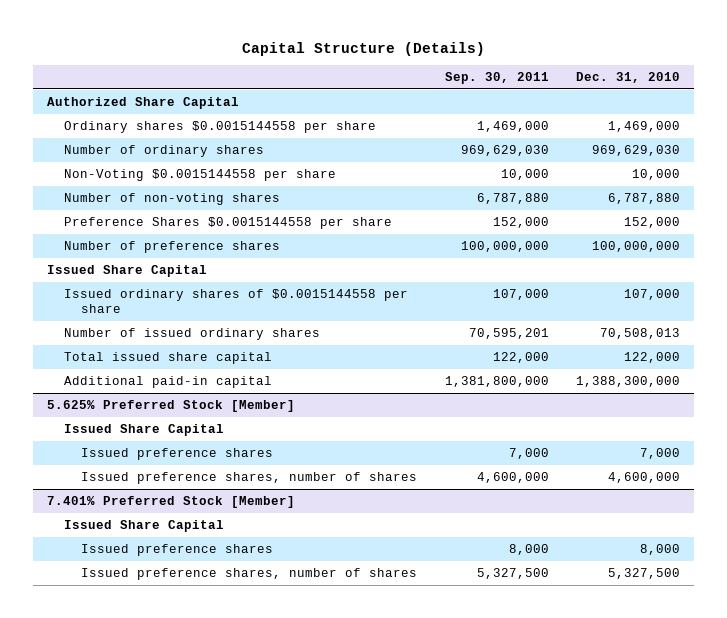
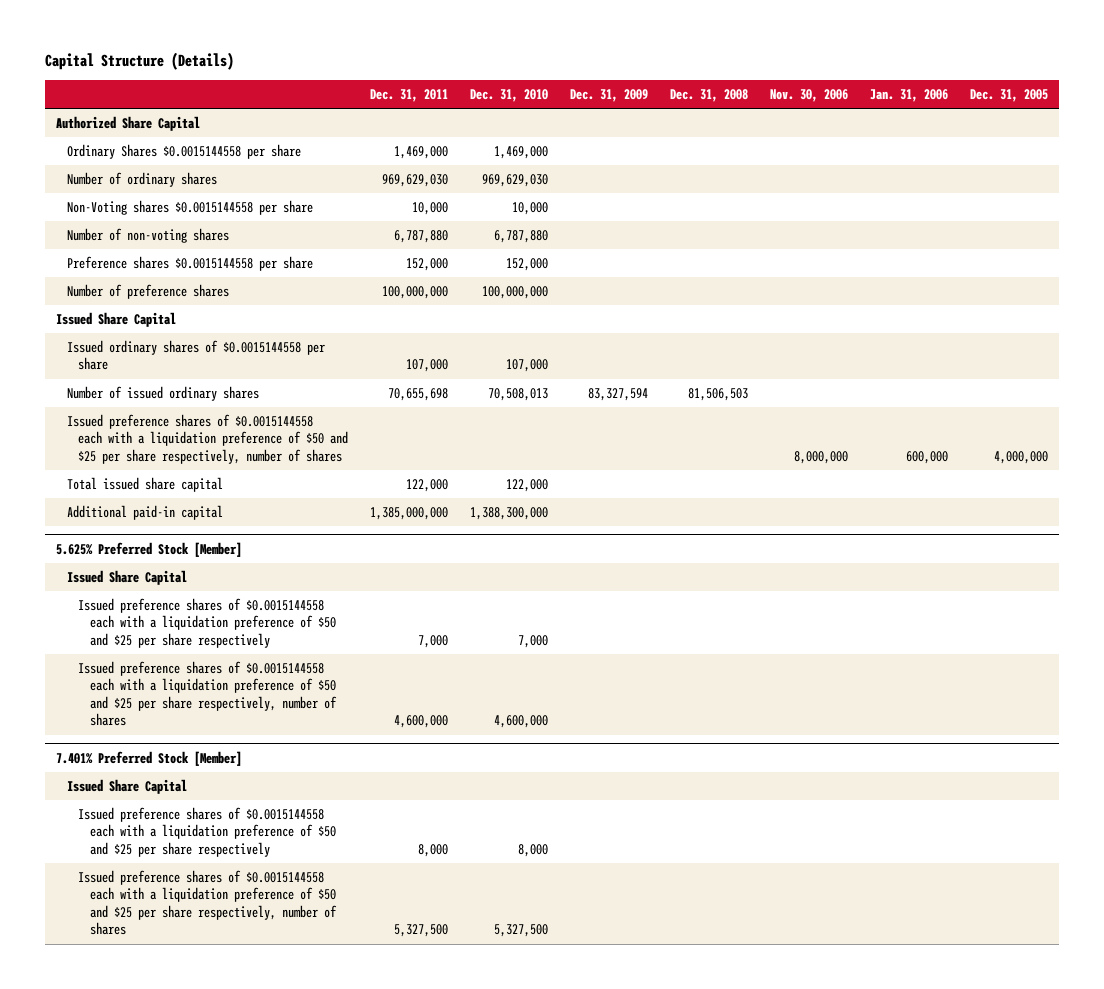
- | Sep. 30, 2011 | Dec. 31, 2010
+ | Dec. 31, 2011 | Dec. 31, 2010 | Dec. 31, 2009 | Dec. 31, 2008 | Nov. 30, 2006 | Jan. 31, 2006 | Dec. 31, 2005
- Ordinary shares $0.0015144558 per share | 1,469,000 | 1,469,000
+ Ordinary Shares $0.0015144558 per share | 1,469,000 | 1,469,000 | | | | |
- Non-Voting $0.0015144558 per share | 10,000 | 10,000
+ Non-Voting shares $0.0015144558 per share | 10,000 | 10,000 | | | | |
- Preference Shares $0.0015144558 per share | 152,000 | 152,000
+ Preference shares $0.0015144558 per share | 152,000 | 152,000 | | | | |
+ Issued preference shares of $0.0015144558 each with a liquidation preference of $50 and $25 per share respectively, number of shares | | | | | 8,000,000 | 600,000 | 4,000,000
@ 5.625% Preferred Stock [Member]
- Issued preference shares | 7,000 | 7,000
- Issued preference shares, number of shares | 4,600,000 | 4,600,000
+ Issued preference shares of $0.0015144558 each with a liquidation preference of $50 and $25 per share respectively | 7,000 | 7,000 | | | | |
+ Issued preference shares of $0.0015144558 each with a liquidation preference of $50 and $25 per share respectively, number of shares | 4,600,000 | 4,600,000 | | | | |
@ 7.401% Preferred Stock [Member]
- Issued preference shares | 8,000 | 8,000
- Issued preference shares, number of shares | 5,327,500 | 5,327,500
+ Issued preference shares of $0.0015144558 each with a liquidation preference of $50 and $25 per share respectively | 8,000 | 8,000 | | | | |
+ Issued preference shares of $0.0015144558 each with a liquidation preference of $50 and $25 per share respectively, number of shares | 5,327,500 | 5,327,500 | | | | |

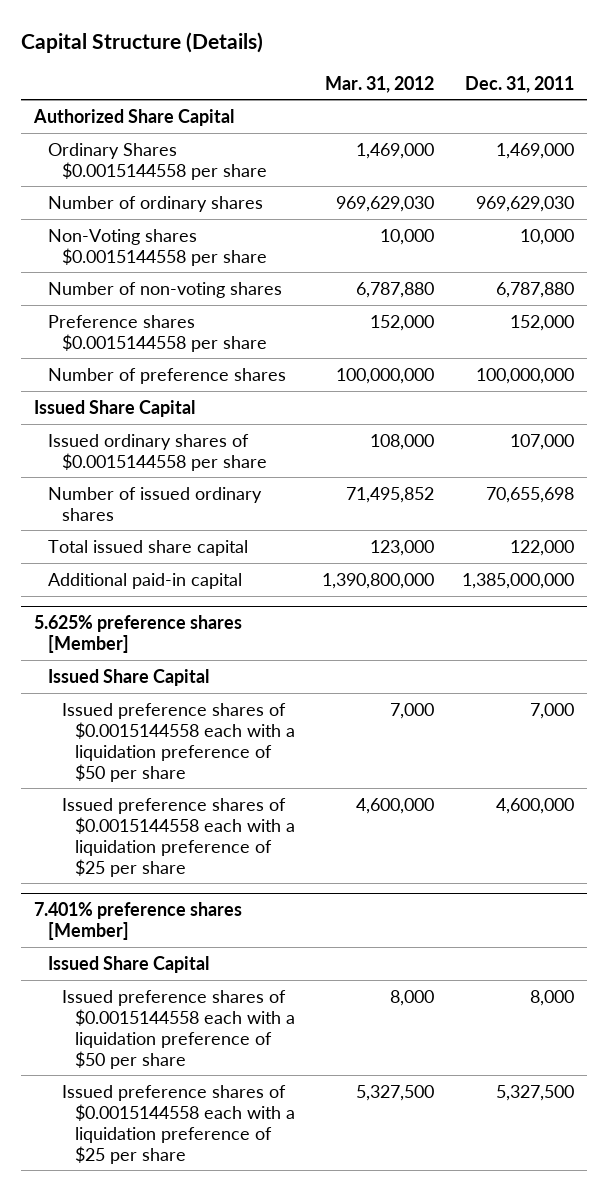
- | Dec. 31, 2011 | Dec. 31, 2010 | Dec. 31, 2009 | Dec. 31, 2008 | Nov. 30, 2006 | Jan. 31, 2006 | Dec. 31, 2005
+ | Mar. 31, 2012 | Dec. 31, 2011
- Issued preference shares of $0.0015144558 each with a liquidation preference of $50 and $25 per share respectively, number of shares | | | | | 8,000,000 | 600,000 | 4,000,000
- 5.625% Preferred Stock [Member]
+ 5.625% preference shares [Member]
- Issued preference shares of $0.0015144558 each with a liquidation preference of $50 and $25 per share respectively | 7,000 | 7,000 | | | | |
- Issued preference shares of $0.0015144558 each with a liquidation preference of $50 and $25 per share respectively, number of shares | 4,600,000 | 4,600,000 | | | | |
- 7.401% Preferred Stock [Member]
+ Issued preference shares of $0.0015144558 each with a liquidation preference of $50 per share | 7,000 | 7,000
+ Issued preference shares of $0.0015144558 each with a liquidation preference of $25 per share | 4,600,000 | 4,600,000
+ 7.401% preference shares [Member]
- Issued preference shares of $0.0015144558 each with a liquidation preference of $50 and $25 per share respectively | 8,000 | 8,000 | | | | |
- Issued preference shares of $0.0015144558 each with a liquidation preference of $50 and $25 per share respectively, number of shares | 5,327,500 | 5,327,500 | | | | |
+ Issued preference shares of $0.0015144558 each with a liquidation preference of $50 per share | 8,000 | 8,000
+ Issued preference shares of $0.0015144558 each with a liquidation preference of $25 per share | 5,327,500 | 5,327,500

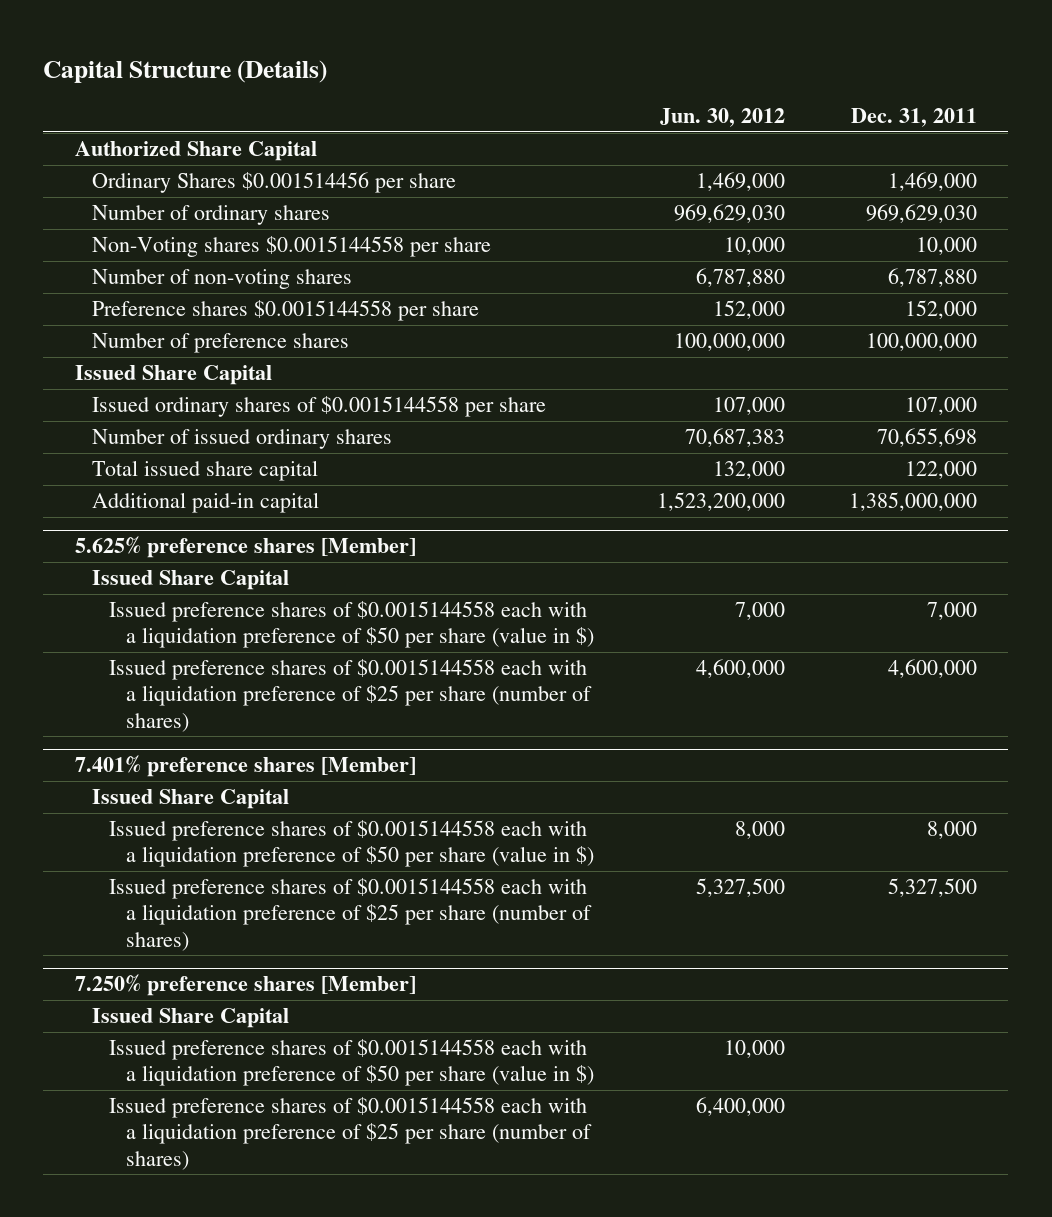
- | Mar. 31, 2012 | Dec. 31, 2011
+ | Jun. 30, 2012 | Dec. 31, 2011
- Ordinary Shares $0.0015144558 per share | 1,469,000 | 1,469,000
+ Ordinary Shares $0.001514456 per share | 1,469,000 | 1,469,000
@ 5.625% preference shares [Member]
- Issued preference shares of $0.0015144558 each with a liquidation preference of $50 per share | 7,000 | 7,000
- Issued preference shares of $0.0015144558 each with a liquidation preference of $25 per share | 4,600,000 | 4,600,000
+ Issued preference shares of $0.0015144558 each with a liquidation preference of $50 per share (value in $) | 7,000 | 7,000
+ Issued preference shares of $0.0015144558 each with a liquidation preference of $25 per share (number of shares) | 4,600,000 | 4,600,000
@ 7.401% preference shares [Member]
- Issued preference shares of $0.0015144558 each with a liquidation preference of $50 per share | 8,000 | 8,000
- Issued preference shares of $0.0015144558 each with a liquidation preference of $25 per share | 5,327,500 | 5,327,500
+ Issued preference shares of $0.0015144558 each with a liquidation preference of $50 per share (value in $) | 8,000 | 8,000
+ Issued preference shares of $0.0015144558 each with a liquidation preference of $25 per share (number of shares) | 5,327,500 | 5,327,500
+ 7.250% preference shares [Member]
+ Issued Share Capital
+ Issued preference shares of $0.0015144558 each with a liquidation preference of $50 per share (value in $) | 10,000 |
+ Issued preference shares of $0.0015144558 each with a liquidation preference of $25 per share (number of shares) | 6,400,000 |

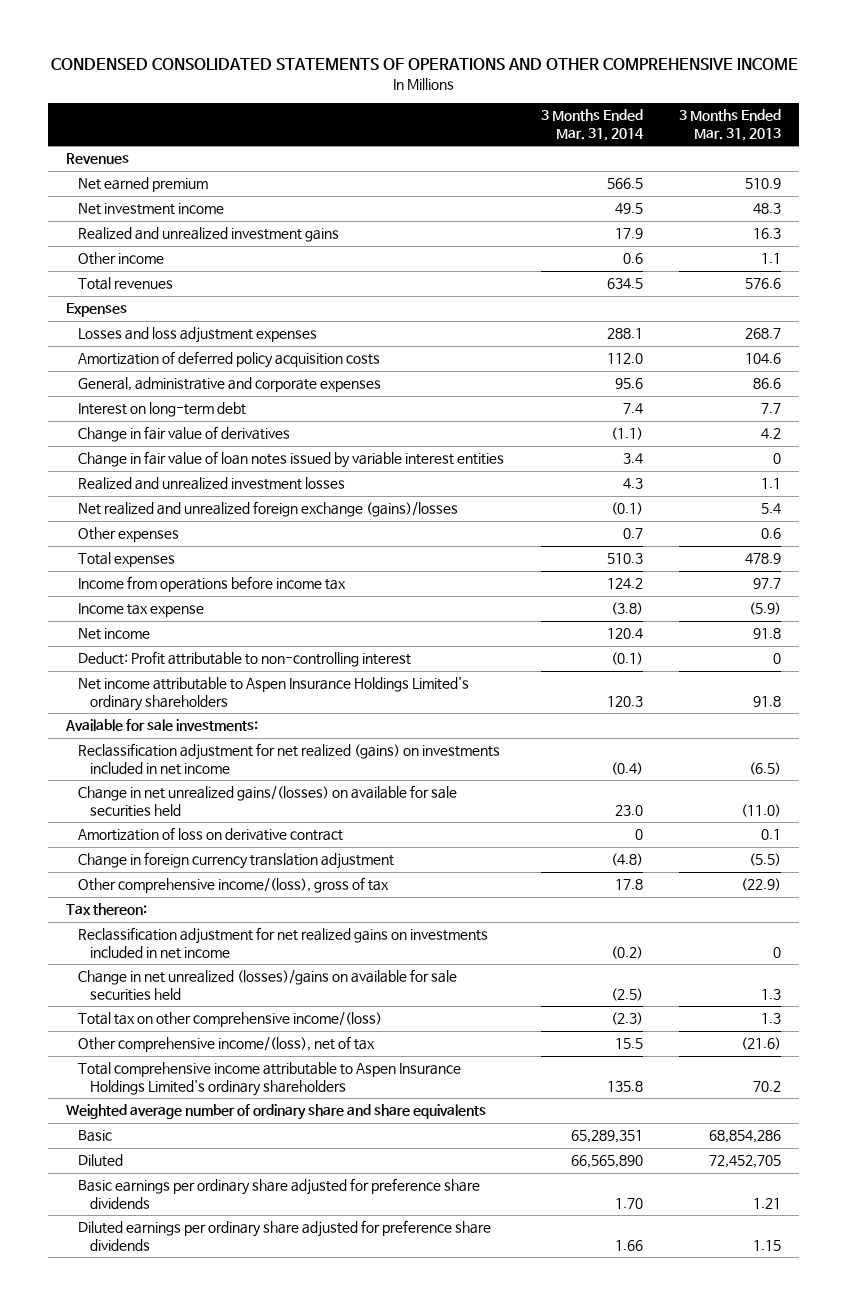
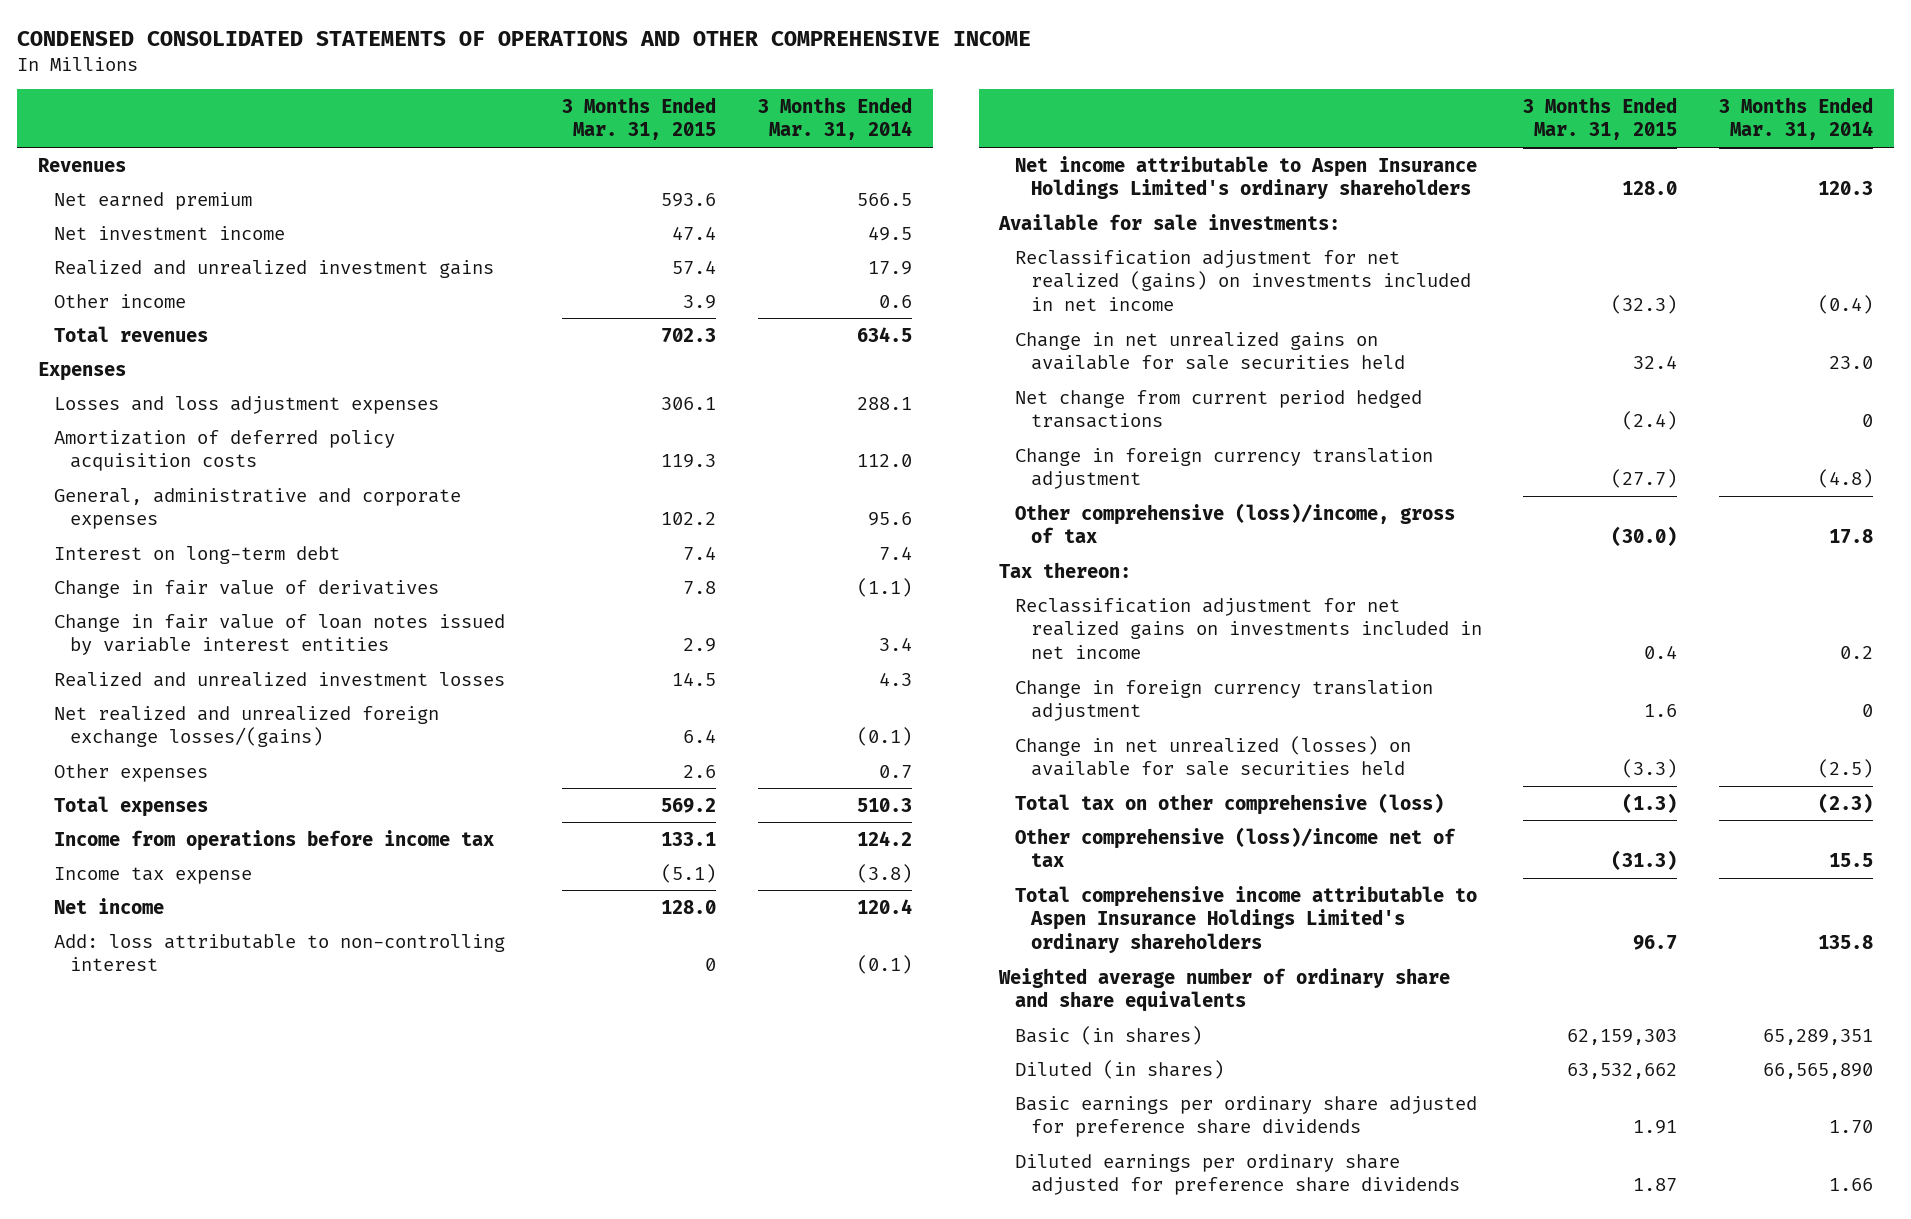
- | 3 Months Ended Mar. 31, 2014 | 3 Months Ended Mar. 31, 2013
+ | 3 Months Ended Mar. 31, 2015 | 3 Months Ended Mar. 31, 2014
- Net realized and unrealized foreign exchange (gains)/losses | (0.1) | 5.4
+ Net realized and unrealized foreign exchange losses/(gains) | 6.4 | (0.1)
- Deduct: Profit attributable to non-controlling interest | (0.1) | 0
+ Add: loss attributable to non-controlling interest | 0 | (0.1)
- Change in net unrealized gains/(losses) on available for sale securities held | 23.0 | (11.0)
- Amortization of loss on derivative contract | 0 | 0.1
+ Change in net unrealized gains on available for sale securities held | 32.4 | 23.0
+ Net change from current period hedged transactions | (2.4) | 0
- Other comprehensive income/(loss), gross of tax | 17.8 | (22.9)
+ Other comprehensive (loss)/income, gross of tax | (30.0) | 17.8
- Reclassification adjustment for net realized gains on investments included in net income | (0.2) | 0
- Change in net unrealized (losses)/gains on available for sale securities held | (2.5) | 1.3
- Total tax on other comprehensive income/(loss) | (2.3) | 1.3
- Other comprehensive income/(loss), net of tax | 15.5 | (21.6)
+ Reclassification adjustment for net realized gains on investments included in net income | 0.4 | 0.2
+ Change in foreign currency translation adjustment | 1.6 | 0
+ Change in net unrealized (losses) on available for sale securities held | (3.3) | (2.5)
+ Total tax on other comprehensive (loss) | (1.3) | (2.3)
+ Other comprehensive (loss)/income net of tax | (31.3) | 15.5
- Basic | 65,289,351 | 68,854,286
- Diluted | 66,565,890 | 72,452,705
+ Basic (in shares) | 62,159,303 | 65,289,351
+ Diluted (in shares) | 63,532,662 | 66,565,890

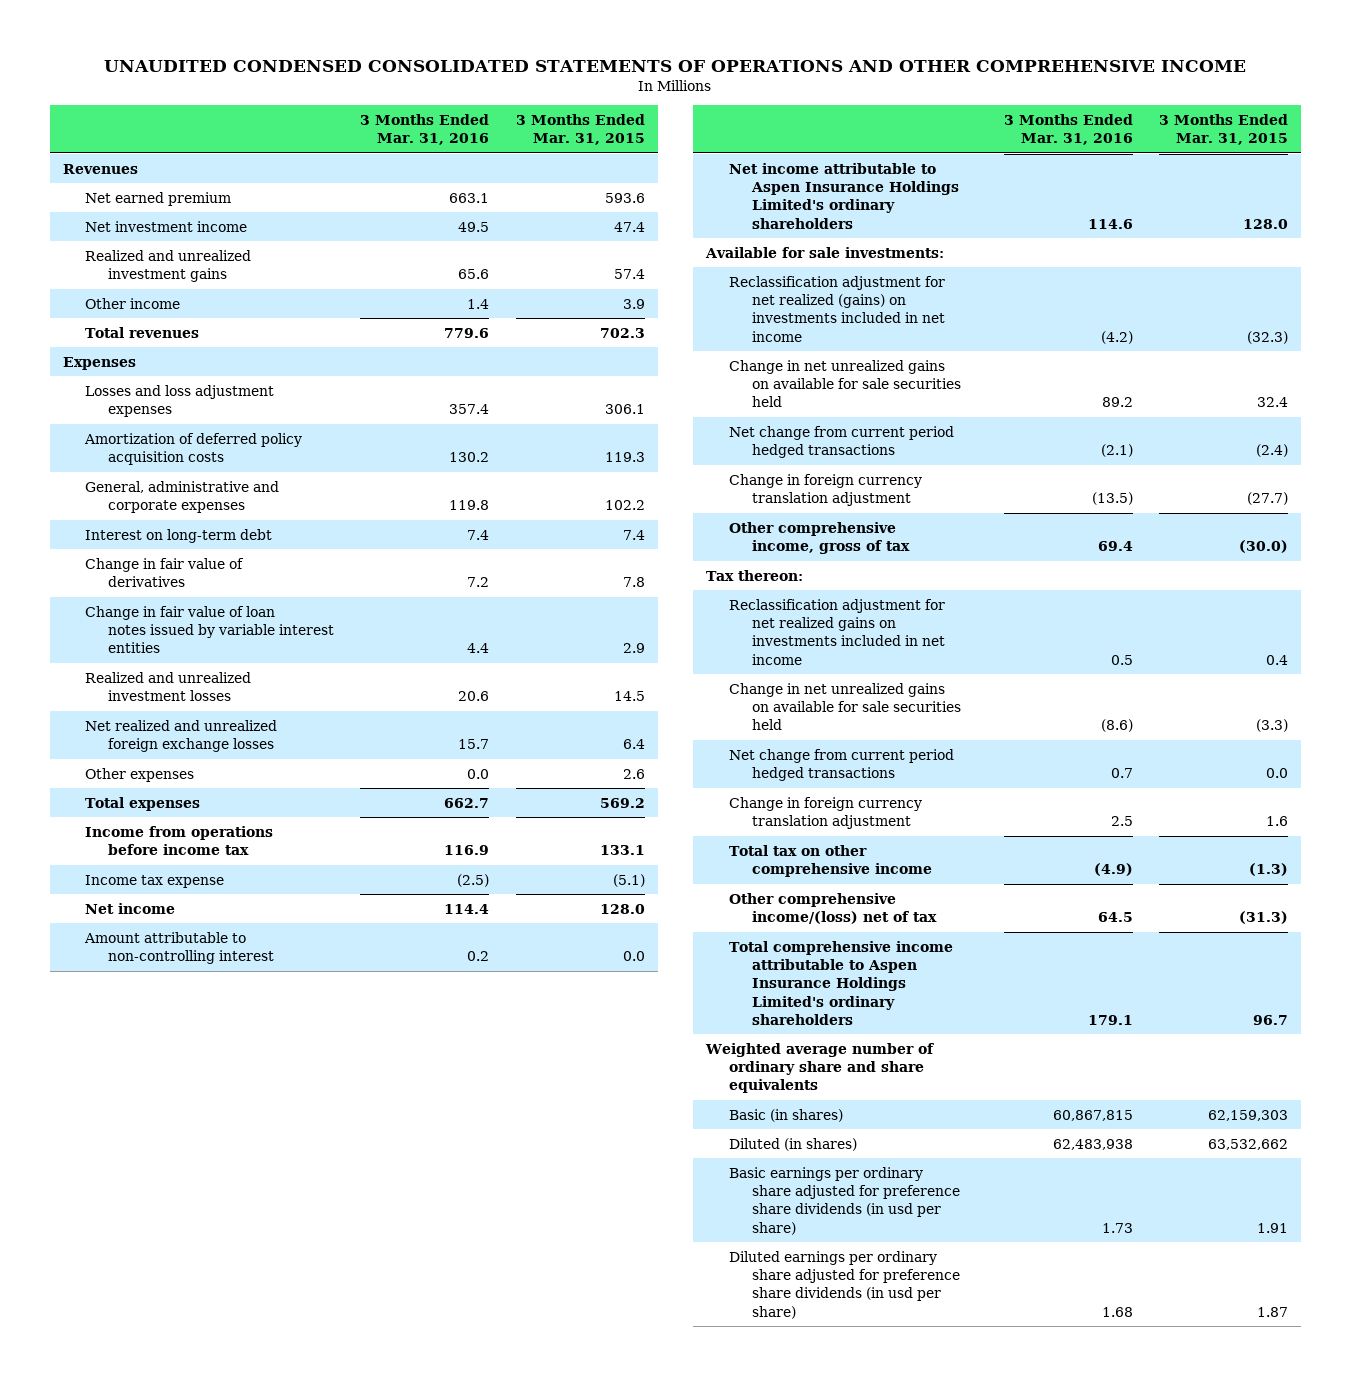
- CONDENSED CONSOLIDATED STATEMENTS OF OPERATIONS AND OTHER COMPREHENSIVE INCOME
+ UNAUDITED CONDENSED CONSOLIDATED STATEMENTS OF OPERATIONS AND OTHER COMPREHENSIVE INCOME
- | 3 Months Ended Mar. 31, 2015 | 3 Months Ended Mar. 31, 2014
+ | 3 Months Ended Mar. 31, 2016 | 3 Months Ended Mar. 31, 2015
- Net realized and unrealized foreign exchange losses/(gains) | 6.4 | (0.1)
+ Net realized and unrealized foreign exchange losses | 15.7 | 6.4
- Add: loss attributable to non-controlling interest | 0 | (0.1)
+ Amount attributable to non-controlling interest | 0.2 | 0.0
- Other comprehensive (loss)/income, gross of tax | (30.0) | 17.8
+ Other comprehensive income, gross of tax | 69.4 | (30.0)
+ Change in net unrealized gains on available for sale securities held | (8.6) | (3.3)
+ Net change from current period hedged transactions | 0.7 | 0.0
- Change in net unrealized (losses) on available for sale securities held | (3.3) | (2.5)
- Total tax on other comprehensive (loss) | (1.3) | (2.3)
- Other comprehensive (loss)/income net of tax | (31.3) | 15.5
+ Total tax on other comprehensive income | (4.9) | (1.3)
+ Other comprehensive income/(loss) net of tax | 64.5 | (31.3)
- Basic earnings per ordinary share adjusted for preference share dividends | 1.91 | 1.70
- Diluted earnings per ordinary share adjusted for preference share dividends | 1.87 | 1.66
+ Basic earnings per ordinary share adjusted for preference share dividends (in usd per share) | 1.73 | 1.91
+ Diluted earnings per ordinary share adjusted for preference share dividends (in usd per share) | 1.68 | 1.87

